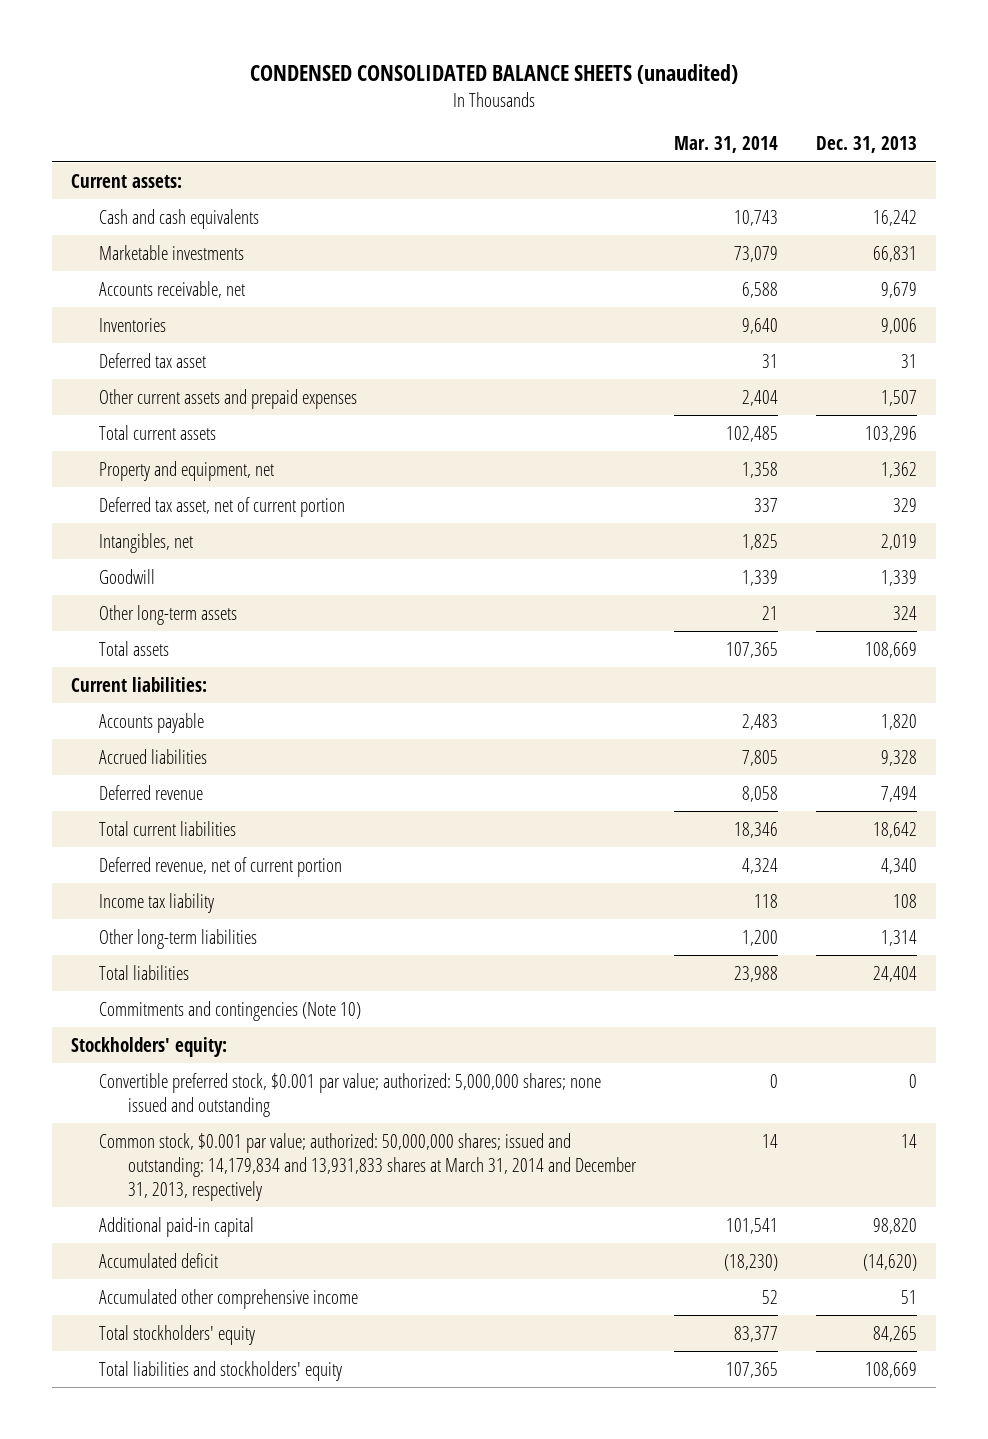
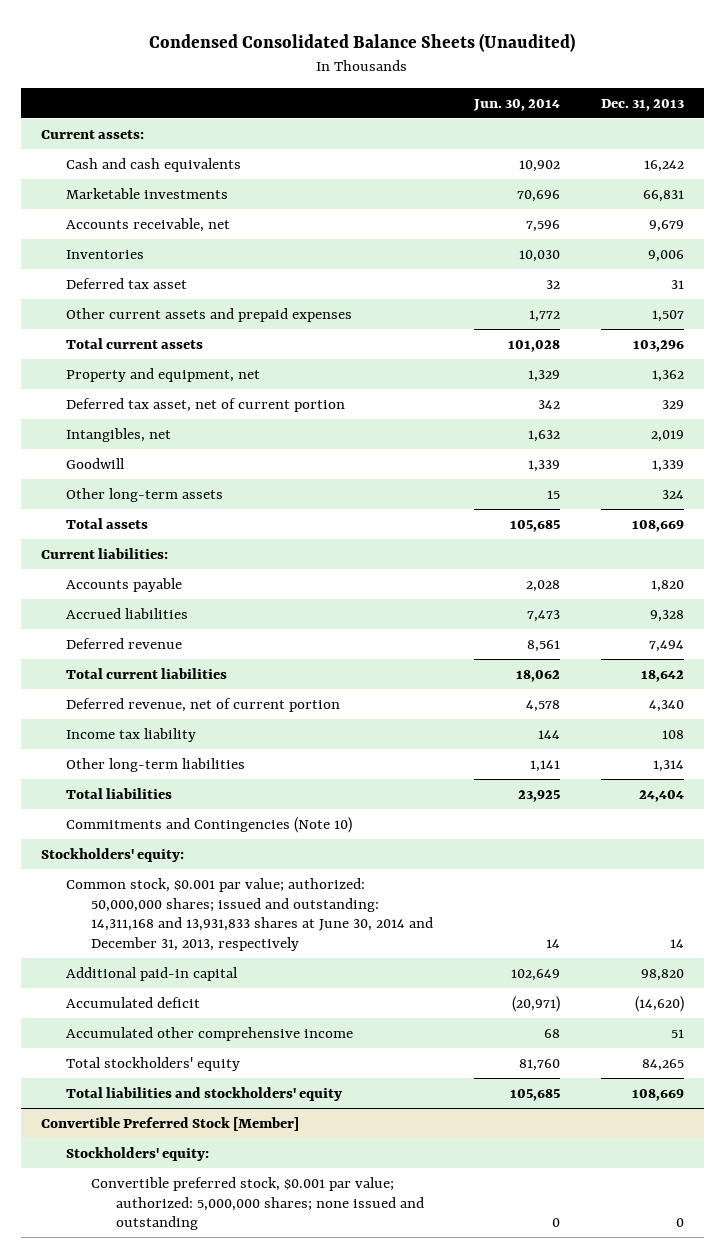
- CONDENSED CONSOLIDATED BALANCE SHEETS (unaudited)
+ Condensed Consolidated Balance Sheets (Unaudited)
- | Mar. 31, 2014 | Dec. 31, 2013
+ | Jun. 30, 2014 | Dec. 31, 2013
- Commitments and contingencies (Note 10)
+ Commitments and Contingencies (Note 10)
- Convertible preferred stock, $0.001 par value; authorized: 5,000,000 shares; none issued and outstanding | 0 | 0
- Common stock, $0.001 par value; authorized: 50,000,000 shares; issued and outstanding: 14,179,834 and 13,931,833 shares at March 31, 2014 and December 31, 2013, respectively | 14 | 14
+ Common stock, $0.001 par value; authorized: 50,000,000 shares; issued and outstanding: 14,311,168 and 13,931,833 shares at June 30, 2014 and December 31, 2013, respectively | 14 | 14
+ Convertible Preferred Stock [Member]
+ Stockholders' equity:
+ Convertible preferred stock, $0.001 par value; authorized: 5,000,000 shares; none issued and outstanding | 0 | 0

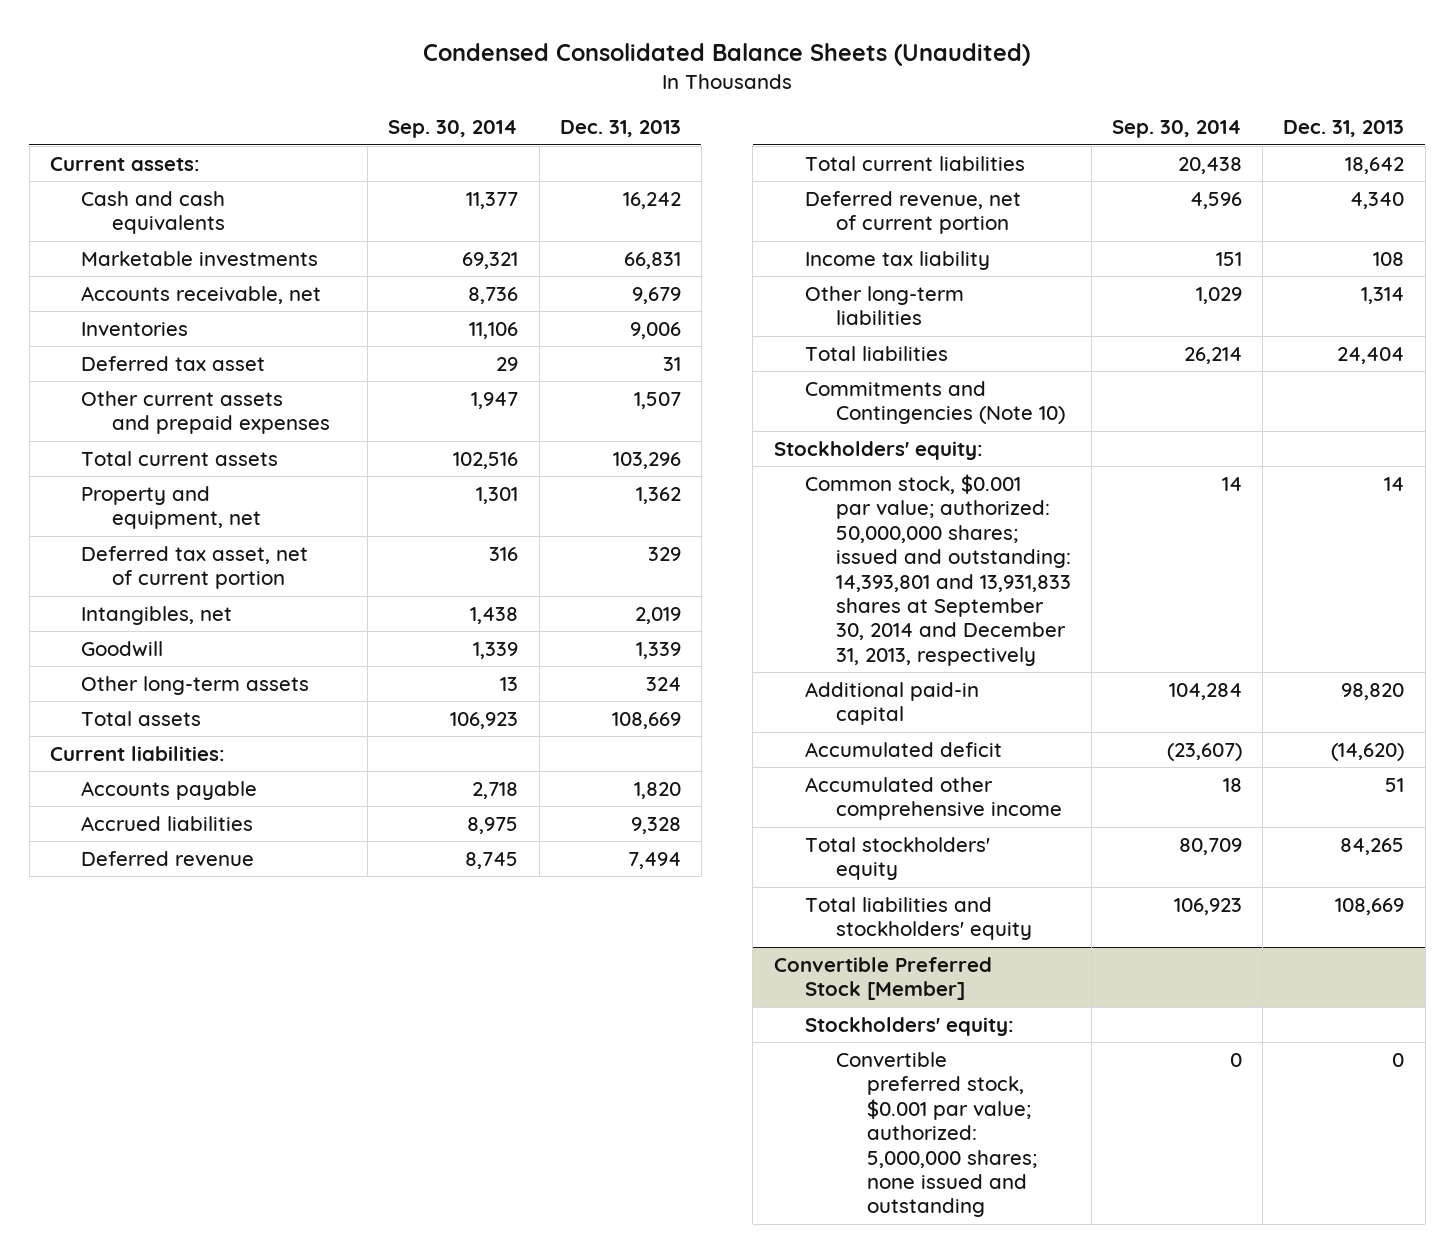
- | Jun. 30, 2014 | Dec. 31, 2013
+ | Sep. 30, 2014 | Dec. 31, 2013
- Common stock, $0.001 par value; authorized: 50,000,000 shares; issued and outstanding: 14,311,168 and 13,931,833 shares at June 30, 2014 and December 31, 2013, respectively | 14 | 14
+ Common stock, $0.001 par value; authorized: 50,000,000 shares; issued and outstanding: 14,393,801 and 13,931,833 shares at September 30, 2014 and December 31, 2013, respectively | 14 | 14

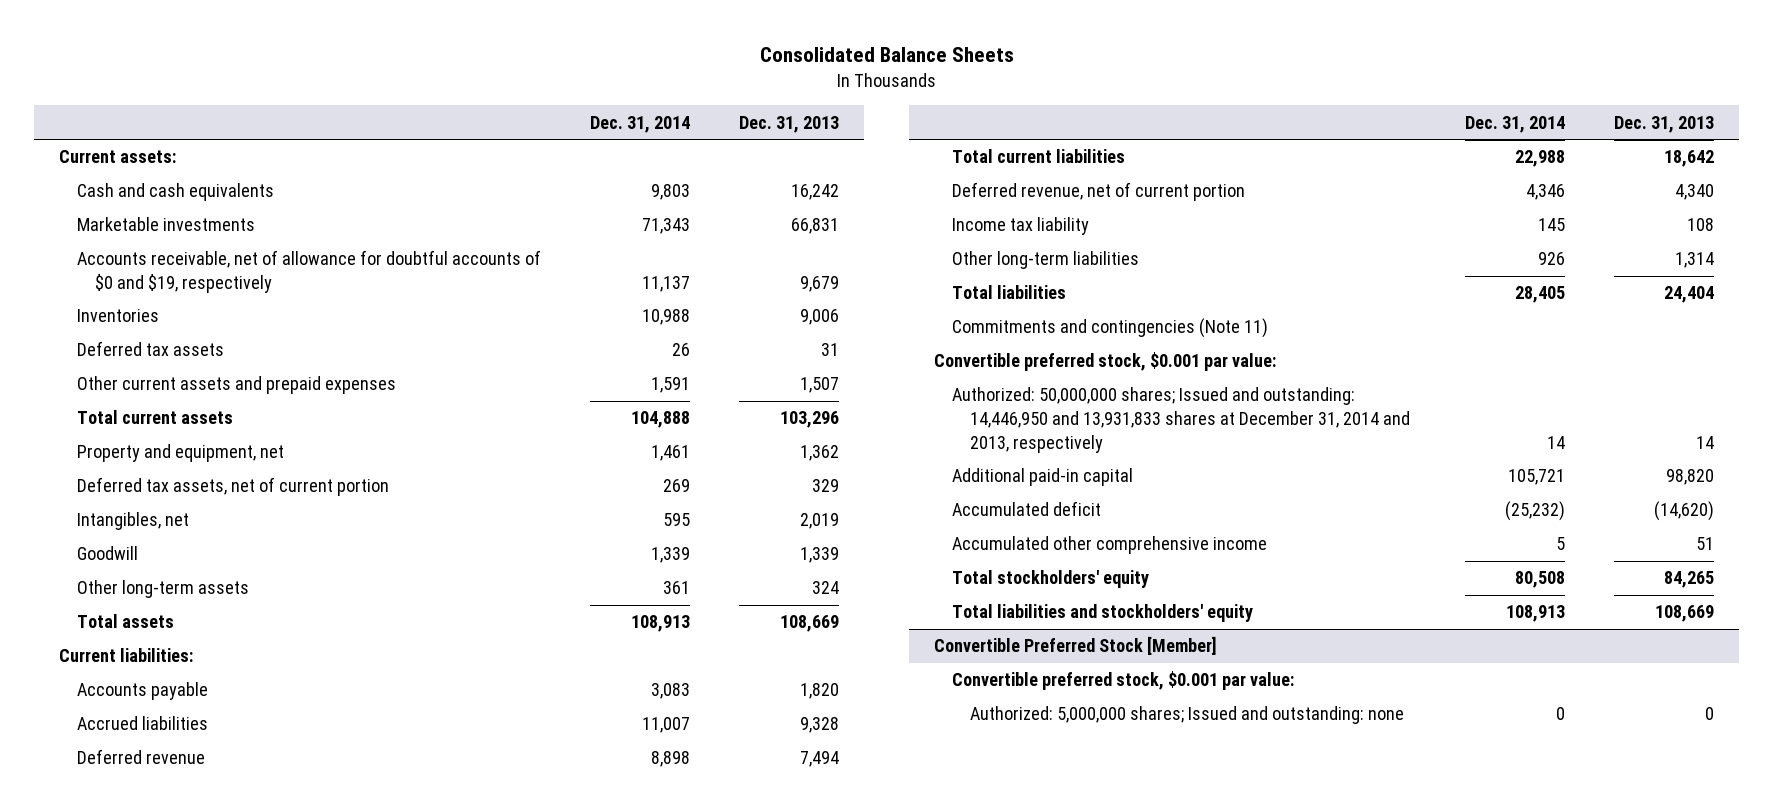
- Condensed Consolidated Balance Sheets (Unaudited)
+ Consolidated Balance Sheets
- | Sep. 30, 2014 | Dec. 31, 2013
+ | Dec. 31, 2014 | Dec. 31, 2013
- Accounts receivable, net | 8,736 | 9,679
+ Accounts receivable, net of allowance for doubtful accounts of $0 and $19, respectively | 11,137 | 9,679
- Deferred tax asset | 29 | 31
+ Deferred tax assets | 26 | 31
- Deferred tax asset, net of current portion | 316 | 329
+ Deferred tax assets, net of current portion | 269 | 329
- Commitments and Contingencies (Note 10)
- Stockholders' equity:
- Common stock, $0.001 par value; authorized: 50,000,000 shares; issued and outstanding: 14,393,801 and 13,931,833 shares at September 30, 2014 and December 31, 2013, respectively | 14 | 14
+ Commitments and contingencies (Note 11)
+ Convertible preferred stock, $0.001 par value:
+ Authorized: 50,000,000 shares; Issued and outstanding: 14,446,950 and 13,931,833 shares at December 31, 2014 and 2013, respectively | 14 | 14
@ Convertible Preferred Stock [Member]
- Stockholders' equity:
- Convertible preferred stock, $0.001 par value; authorized: 5,000,000 shares; none issued and outstanding | 0 | 0
+ Convertible preferred stock, $0.001 par value:
+ Authorized: 5,000,000 shares; Issued and outstanding: none | 0 | 0

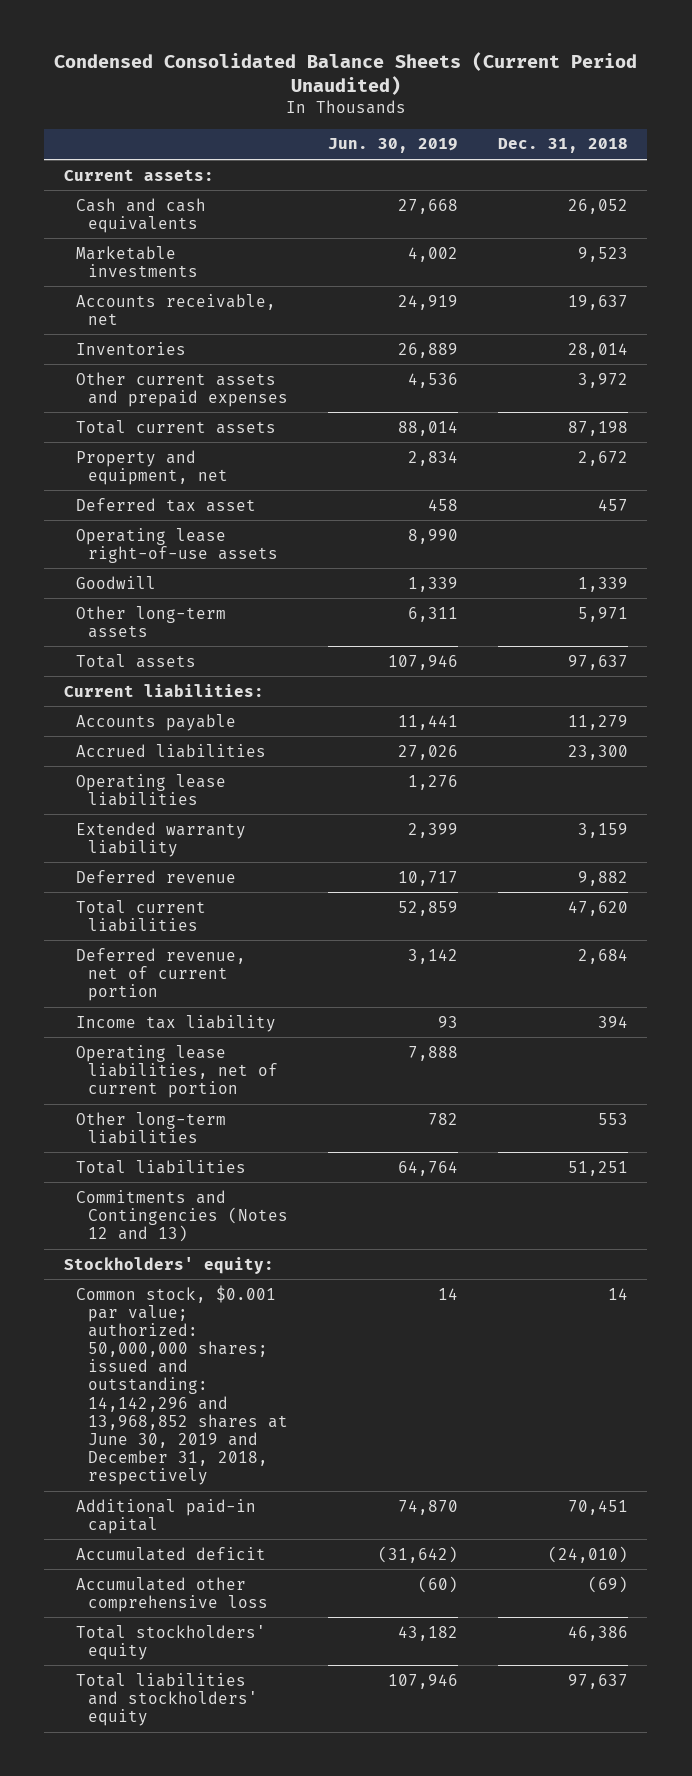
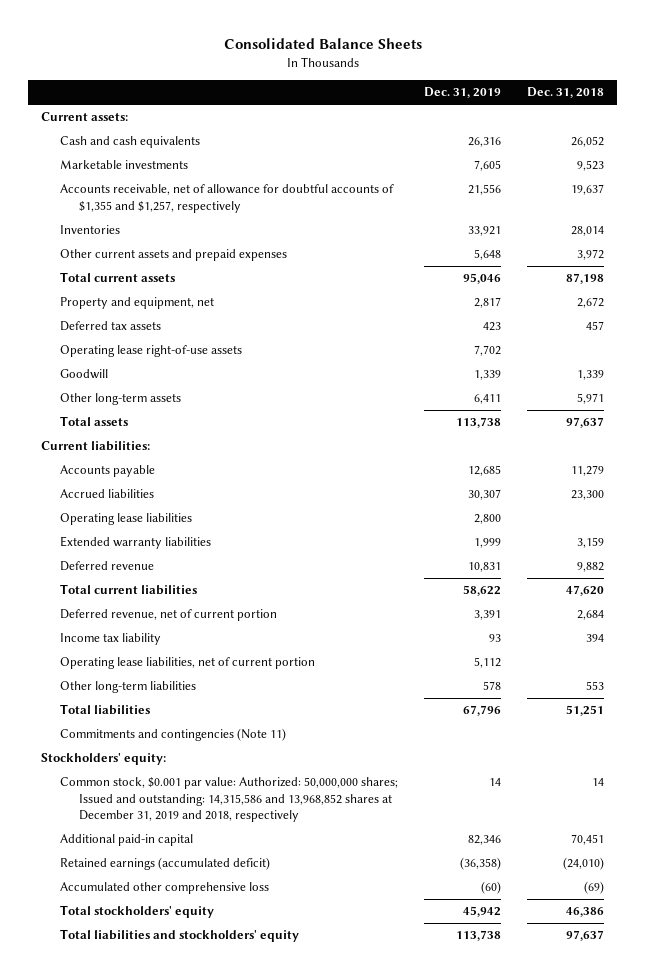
- Condensed Consolidated Balance Sheets (Current Period Unaudited)
+ Consolidated Balance Sheets
- | Jun. 30, 2019 | Dec. 31, 2018
+ | Dec. 31, 2019 | Dec. 31, 2018
- Accounts receivable, net | 24,919 | 19,637
+ Accounts receivable, net of allowance for doubtful accounts of $1,355 and $1,257, respectively | 21,556 | 19,637
- Deferred tax asset | 458 | 457
+ Deferred tax assets | 423 | 457
- Extended warranty liability | 2,399 | 3,159
+ Extended warranty liabilities | 1,999 | 3,159
- Commitments and Contingencies (Notes 12 and 13)
+ Commitments and contingencies (Note 11)
- Common stock, $0.001 par value; authorized: 50,000,000 shares; issued and outstanding: 14,142,296 and 13,968,852 shares at June 30, 2019 and December 31, 2018, respectively | 14 | 14
+ Common stock, $0.001 par value: Authorized: 50,000,000 shares; Issued and outstanding: 14,315,586 and 13,968,852 shares at December 31, 2019 and 2018, respectively | 14 | 14
- Accumulated deficit | (31,642) | (24,010)
+ Retained earnings (accumulated deficit) | (36,358) | (24,010)

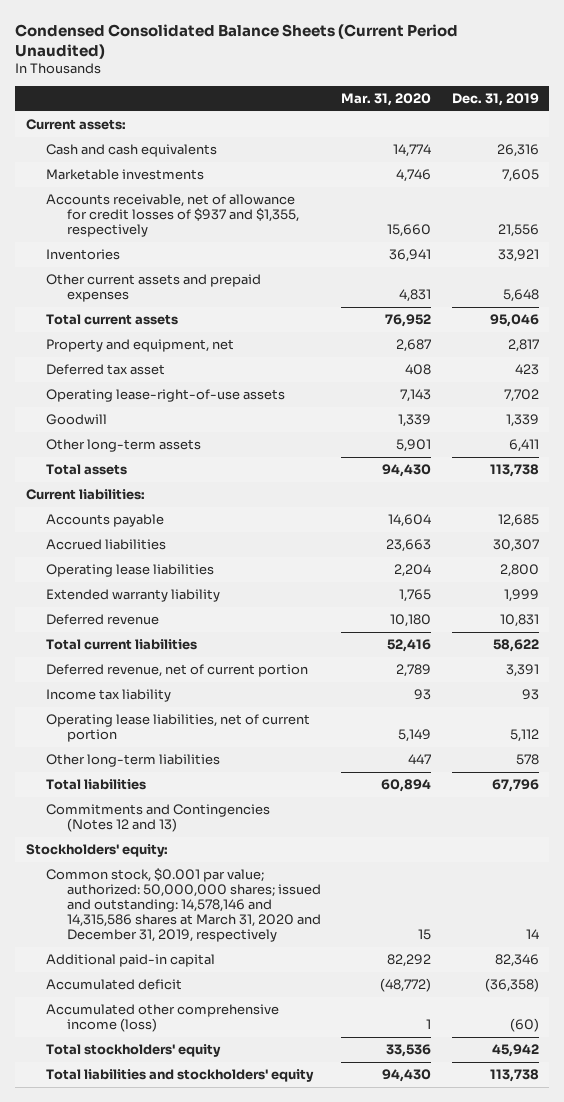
- Consolidated Balance Sheets
+ Condensed Consolidated Balance Sheets (Current Period Unaudited)
- | Dec. 31, 2019 | Dec. 31, 2018
+ | Mar. 31, 2020 | Dec. 31, 2019
- Accounts receivable, net of allowance for doubtful accounts of $1,355 and $1,257, respectively | 21,556 | 19,637
+ Accounts receivable, net of allowance for credit losses of $937 and $1,355, respectively | 15,660 | 21,556
- Deferred tax assets | 423 | 457
- Operating lease right-of-use assets | 7,702 |
+ Deferred tax asset | 408 | 423
+ Operating lease-right-of-use assets | 7,143 | 7,702
- Extended warranty liabilities | 1,999 | 3,159
+ Extended warranty liability | 1,765 | 1,999
- Commitments and contingencies (Note 11)
+ Commitments and Contingencies (Notes 12 and 13)
- Common stock, $0.001 par value: Authorized: 50,000,000 shares; Issued and outstanding: 14,315,586 and 13,968,852 shares at December 31, 2019 and 2018, respectively | 14 | 14
+ Common stock, $0.001 par value; authorized: 50,000,000 shares; issued and outstanding: 14,578,146 and 14,315,586 shares at March 31, 2020 and December 31, 2019, respectively | 15 | 14
- Retained earnings (accumulated deficit) | (36,358) | (24,010)
- Accumulated other comprehensive loss | (60) | (69)
+ Accumulated deficit | (48,772) | (36,358)
+ Accumulated other comprehensive income (loss) | 1 | (60)

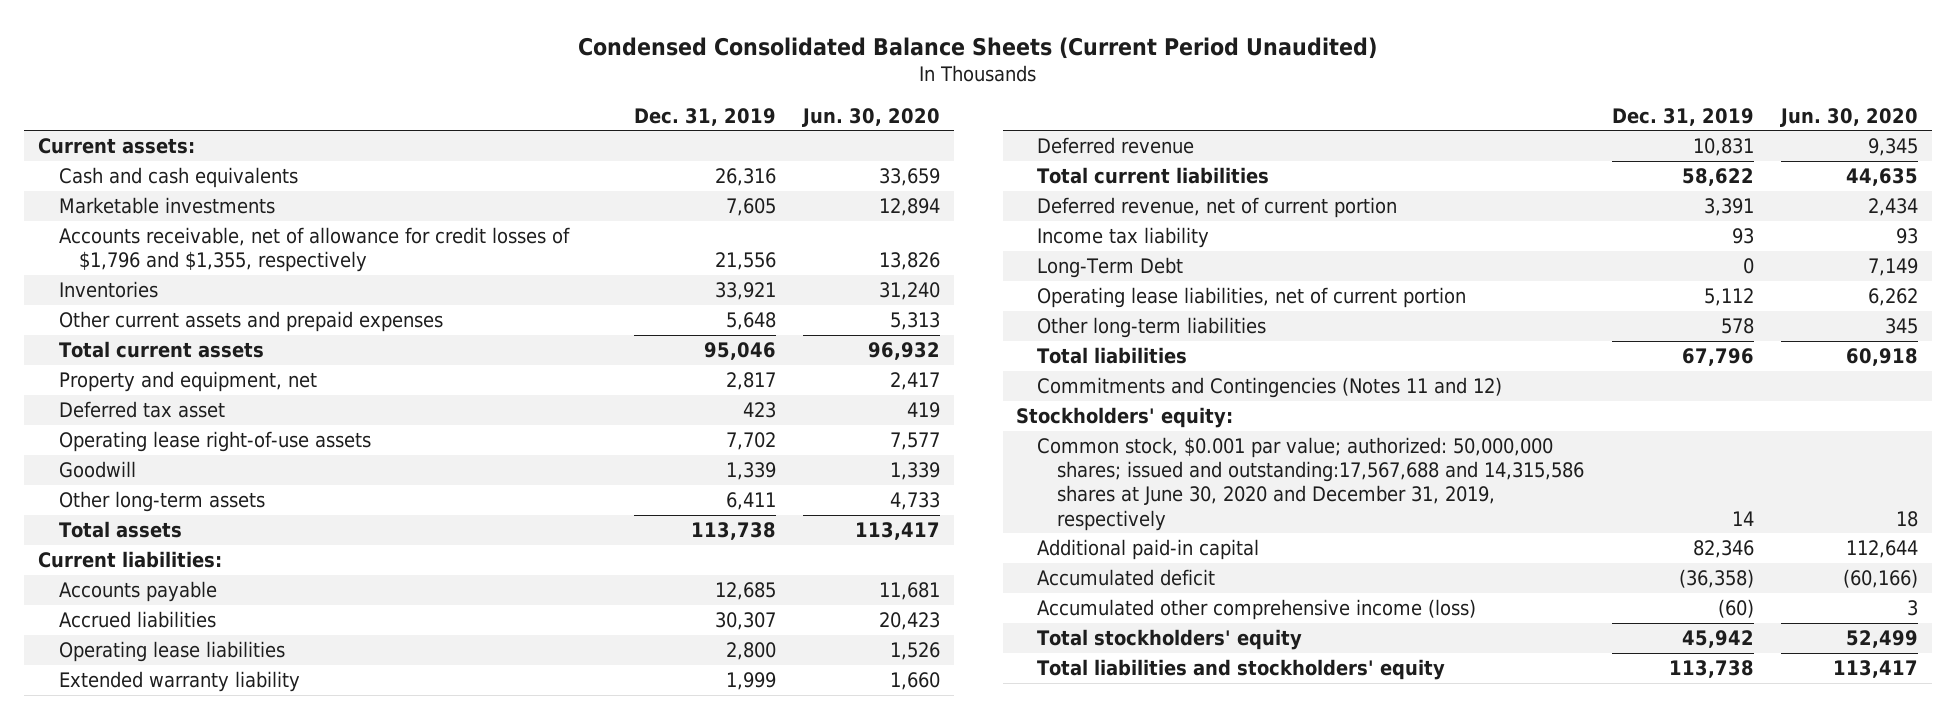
- | Mar. 31, 2020 | Dec. 31, 2019
+ | Dec. 31, 2019 | Jun. 30, 2020
- Accounts receivable, net of allowance for credit losses of $937 and $1,355, respectively | 15,660 | 21,556
+ Accounts receivable, net of allowance for credit losses of $1,796 and $1,355, respectively | 21,556 | 13,826
- Operating lease-right-of-use assets | 7,143 | 7,702
+ Operating lease right-of-use assets | 7,702 | 7,577
+ Long-Term Debt | 0 | 7,149
- Commitments and Contingencies (Notes 12 and 13)
+ Commitments and Contingencies (Notes 11 and 12)
- Common stock, $0.001 par value; authorized: 50,000,000 shares; issued and outstanding: 14,578,146 and 14,315,586 shares at March 31, 2020 and December 31, 2019, respectively | 15 | 14
+ Common stock, $0.001 par value; authorized: 50,000,000 shares; issued and outstanding:17,567,688 and 14,315,586 shares at June 30, 2020 and December 31, 2019, respectively | 14 | 18

